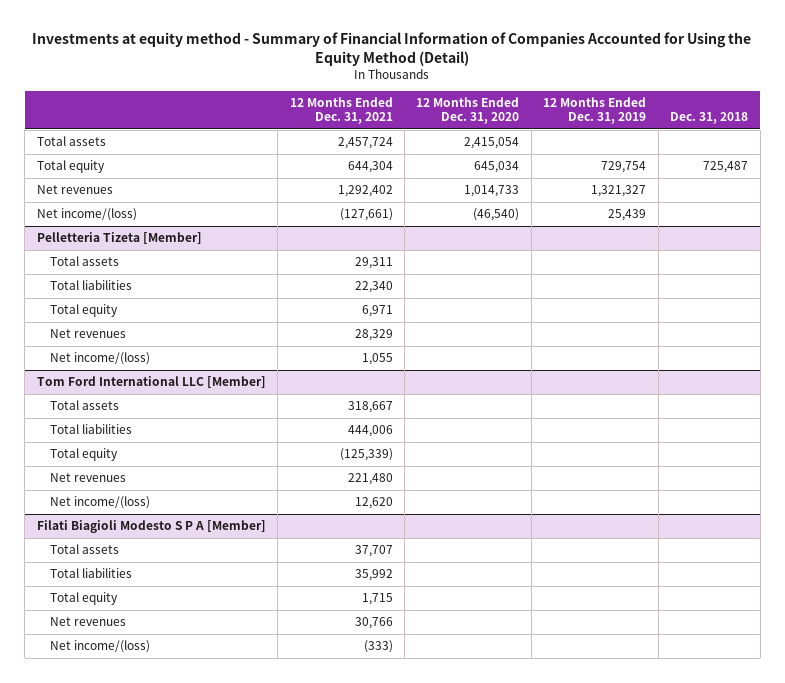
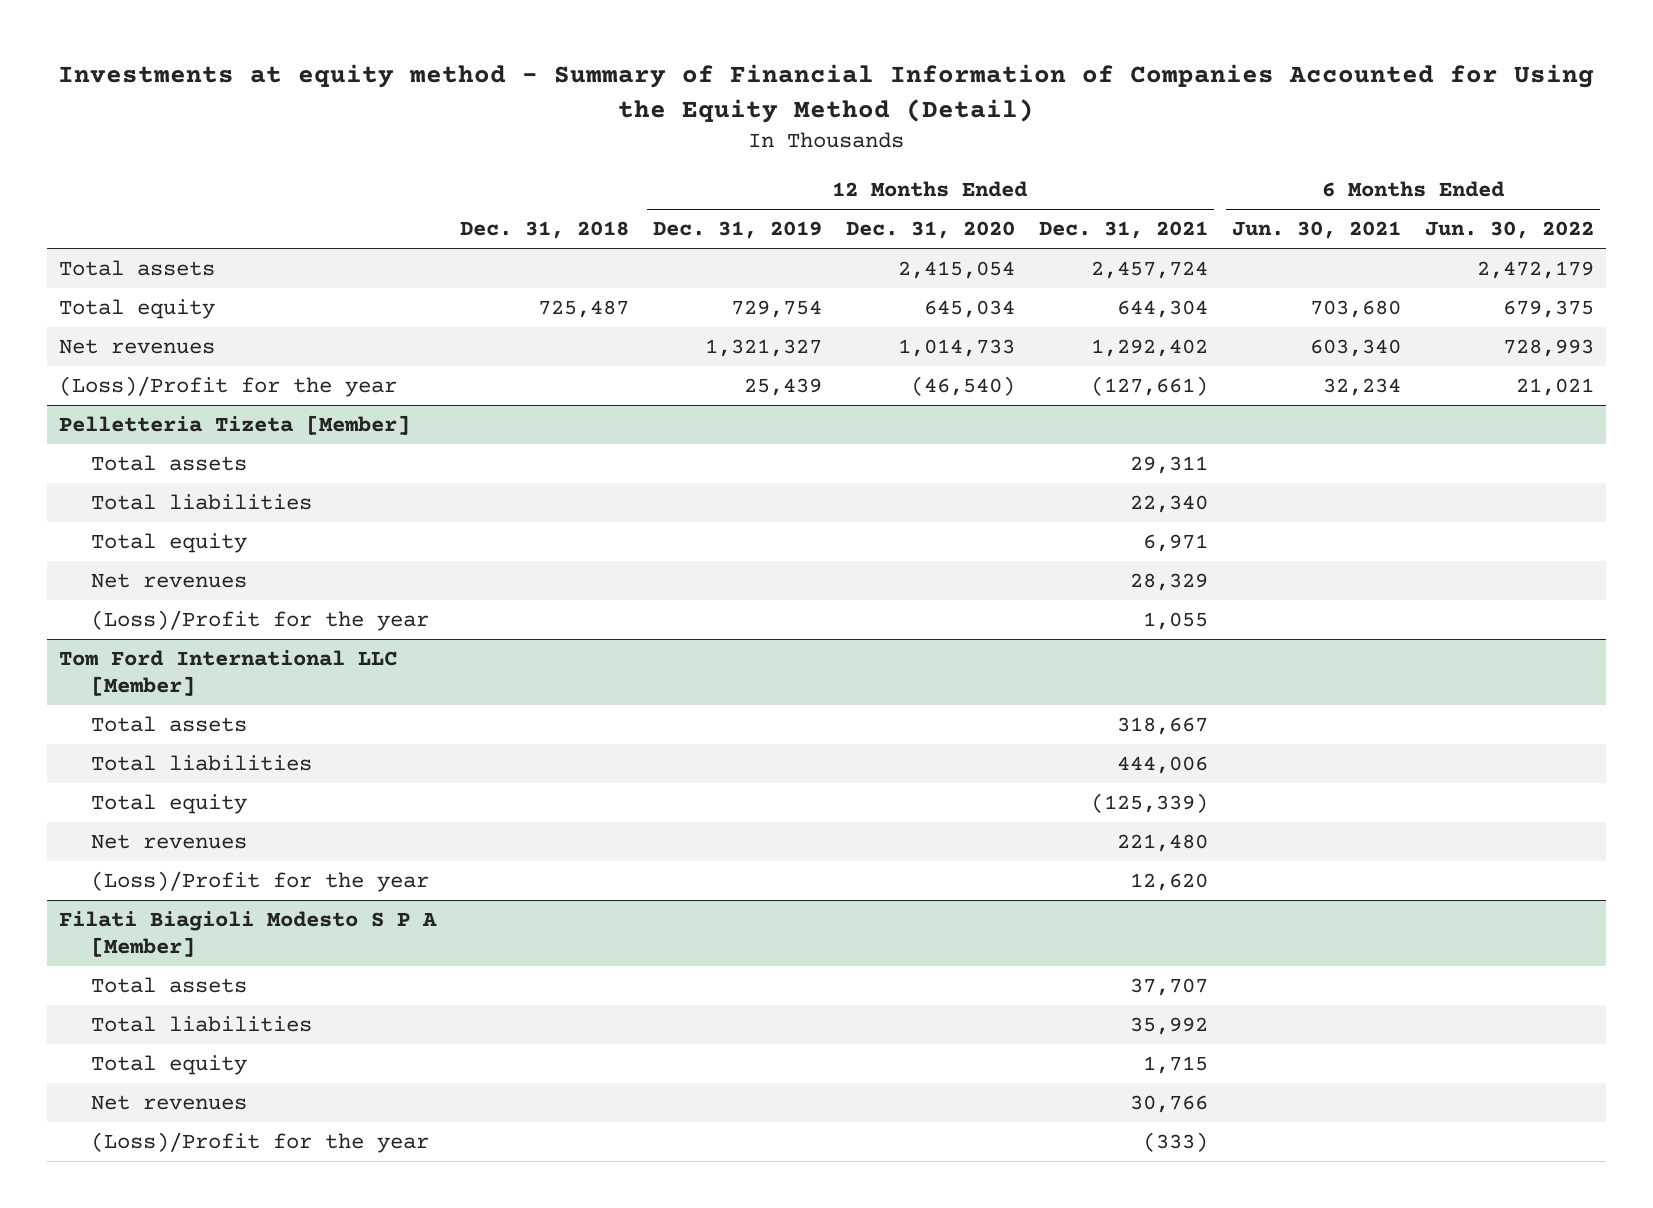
- | 12 Months Ended Dec. 31, 2021 | 12 Months Ended Dec. 31, 2020 | 12 Months Ended Dec. 31, 2019 | Dec. 31, 2018
+ | Dec. 31, 2018 | 12 Months Ended Dec. 31, 2019 | 12 Months Ended Dec. 31, 2020 | 12 Months Ended Dec. 31, 2021 | 6 Months Ended Jun. 30, 2021 | 6 Months Ended Jun. 30, 2022
- Net income/(loss) | (127,661) | (46,540) | 25,439 |
+ (Loss)/Profit for the year | | 25,439 | (46,540) | (127,661) | 32,234 | 21,021
@ Pelletteria Tizeta [Member]
- Net income/(loss) | 1,055 | | |
+ (Loss)/Profit for the year | | | | 1,055 | |
@ Tom Ford International LLC [Member]
- Net income/(loss) | 12,620 | | |
+ (Loss)/Profit for the year | | | | 12,620 | |
@ Filati Biagioli Modesto S P A [Member]
- Net income/(loss) | (333) | | |
+ (Loss)/Profit for the year | | | | (333) | |

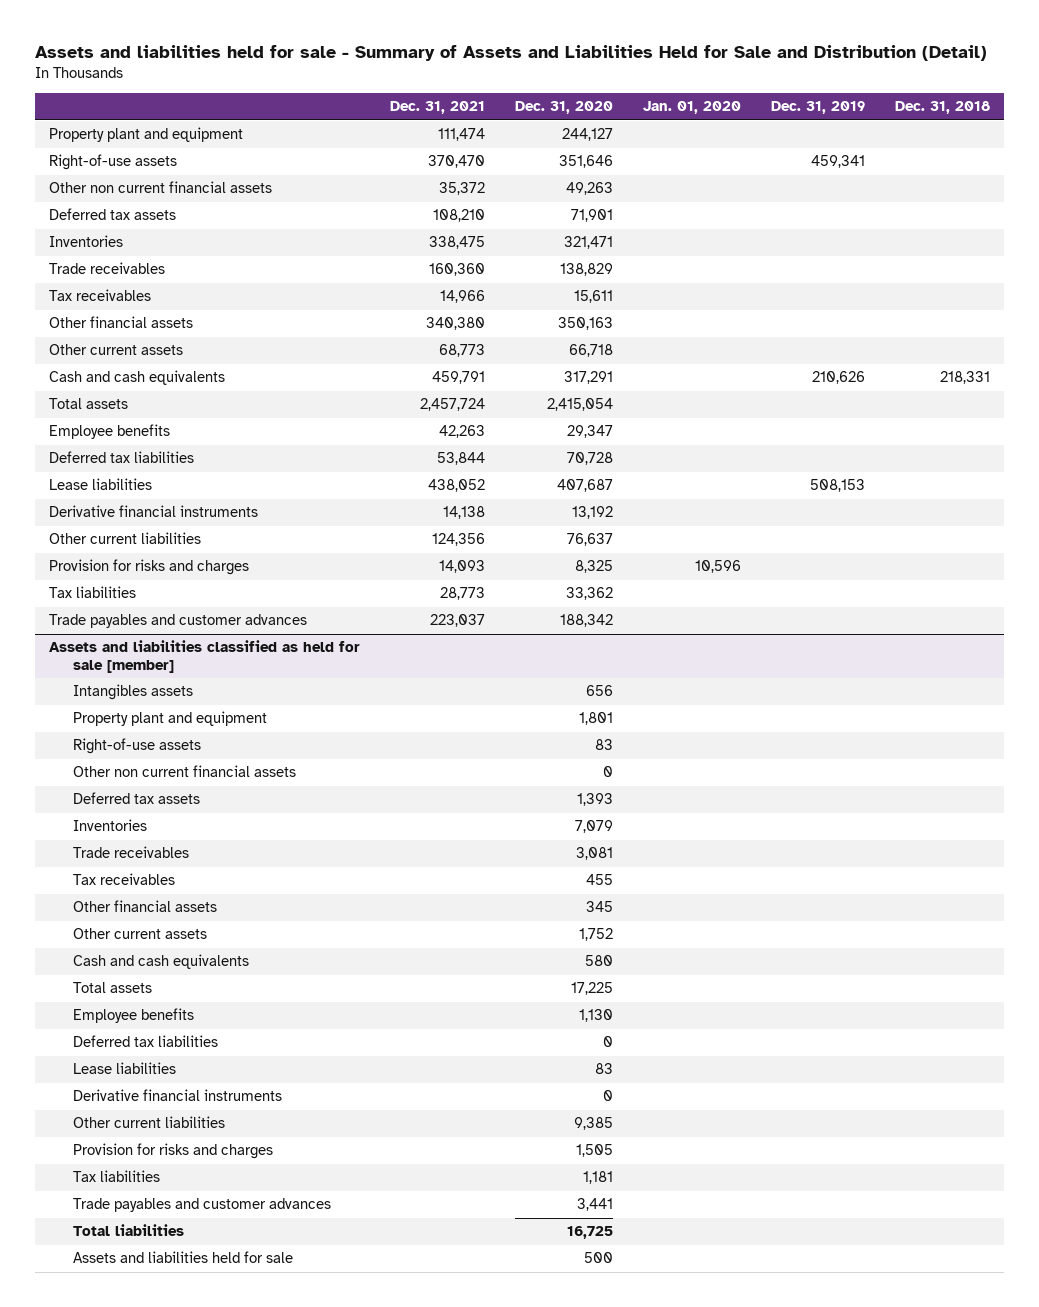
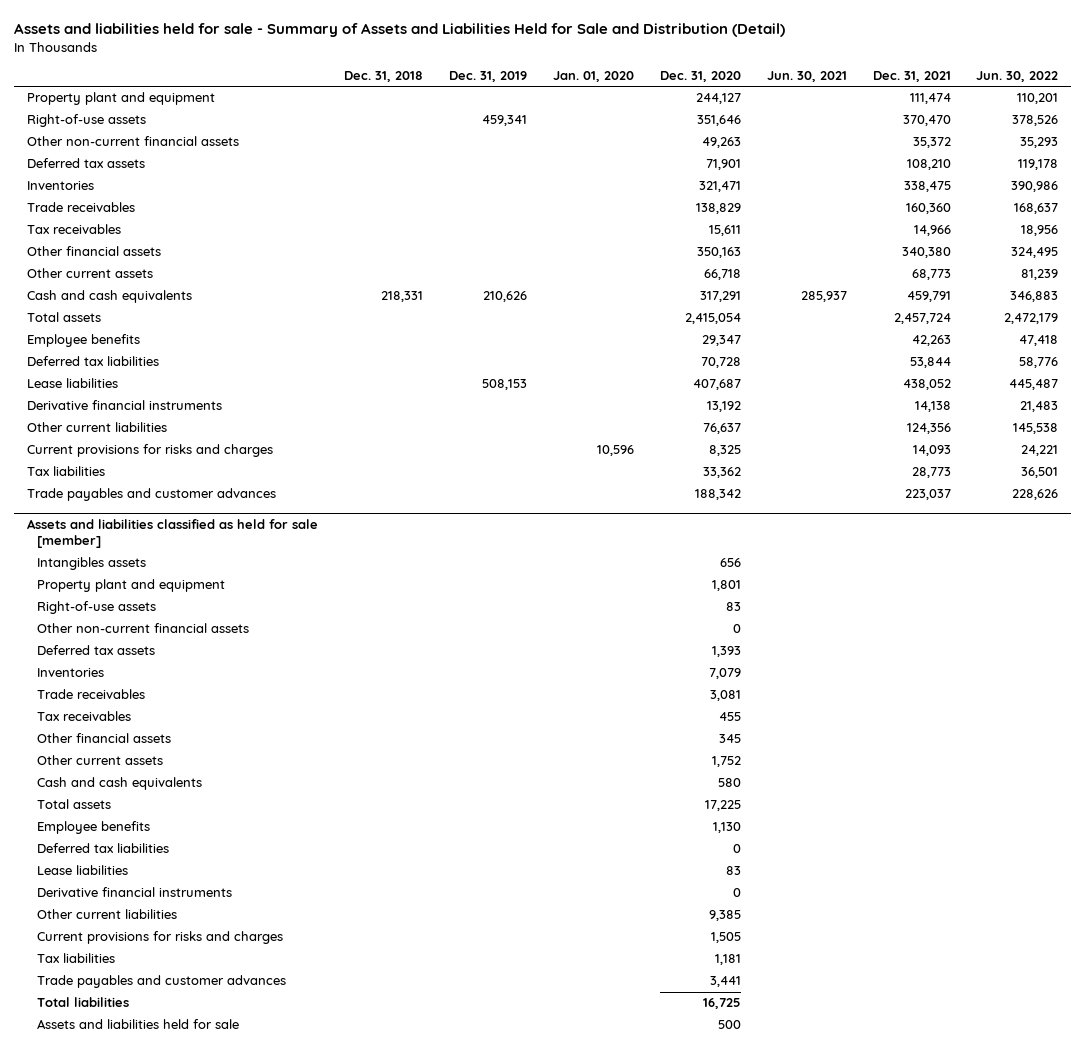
- | Dec. 31, 2021 | Dec. 31, 2020 | Jan. 01, 2020 | Dec. 31, 2019 | Dec. 31, 2018
+ | Dec. 31, 2018 | Dec. 31, 2019 | Jan. 01, 2020 | Dec. 31, 2020 | Jun. 30, 2021 | Dec. 31, 2021 | Jun. 30, 2022
- Other non current financial assets | 35,372 | 49,263 | | |
+ Other non-current financial assets | | | | 49,263 | | 35,372 | 35,293
- Provision for risks and charges | 14,093 | 8,325 | 10,596 | |
+ Current provisions for risks and charges | | | 10,596 | 8,325 | | 14,093 | 24,221
@ Assets and liabilities classified as held for sale [member]
- Other non current financial assets | | 0 | | |
+ Other non-current financial assets | | | | 0 | | |
- Provision for risks and charges | | 1,505 | | |
+ Current provisions for risks and charges | | | | 1,505 | | |

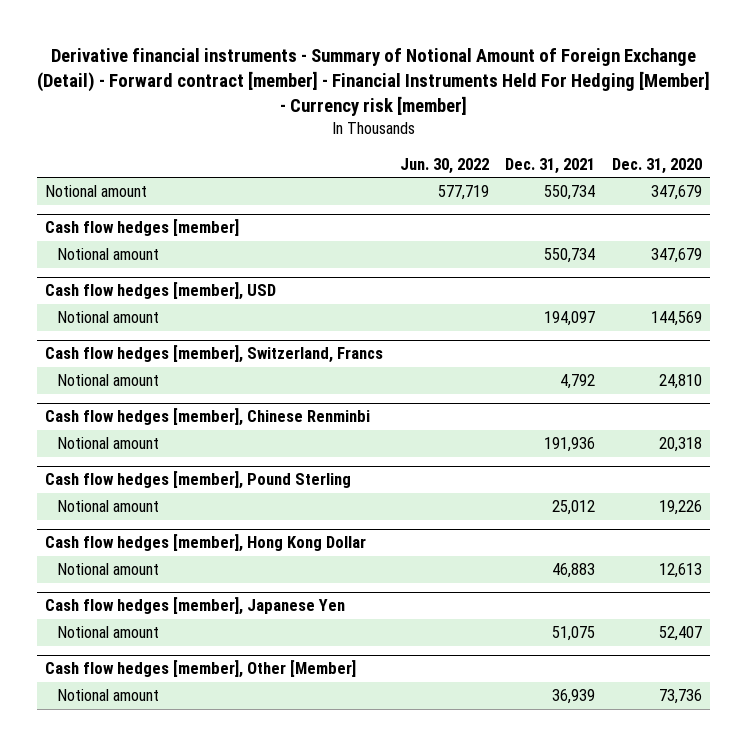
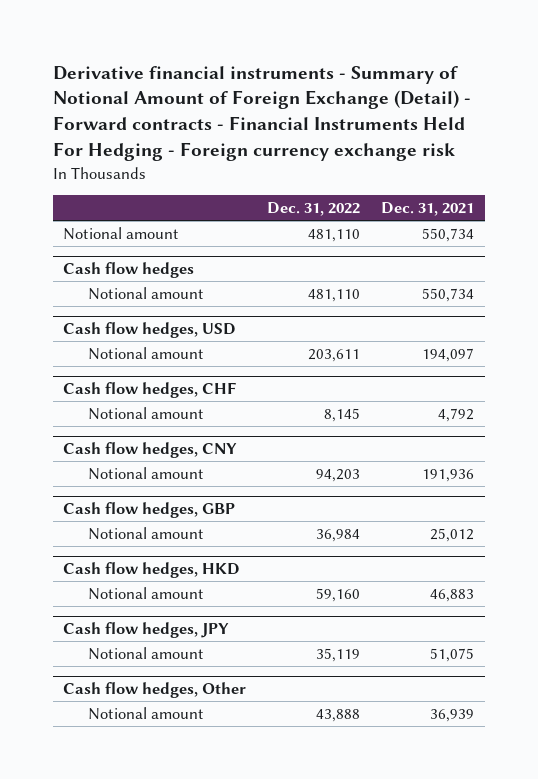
- Derivative financial instruments - Summary of Notional Amount of Foreign Exchange (Detail) - Forward contract [member] - Financial Instruments Held For Hedging [Member] - Currency risk [member]
+ Derivative financial instruments - Summary of Notional Amount of Foreign Exchange (Detail) - Forward contracts - Financial Instruments Held For Hedging - Foreign currency exchange risk
- | Jun. 30, 2022 | Dec. 31, 2021 | Dec. 31, 2020
+ | Dec. 31, 2022 | Dec. 31, 2021
- Cash flow hedges [member]
+ Cash flow hedges
- Cash flow hedges [member], USD
+ Cash flow hedges, USD
- Cash flow hedges [member], Switzerland, Francs
+ Cash flow hedges, CHF
- Cash flow hedges [member], Chinese Renminbi
+ Cash flow hedges, CNY
- Cash flow hedges [member], Pound Sterling
+ Cash flow hedges, GBP
- Cash flow hedges [member], Hong Kong Dollar
+ Cash flow hedges, HKD
- Cash flow hedges [member], Japanese Yen
+ Cash flow hedges, JPY
- Cash flow hedges [member], Other [Member]
+ Cash flow hedges, Other

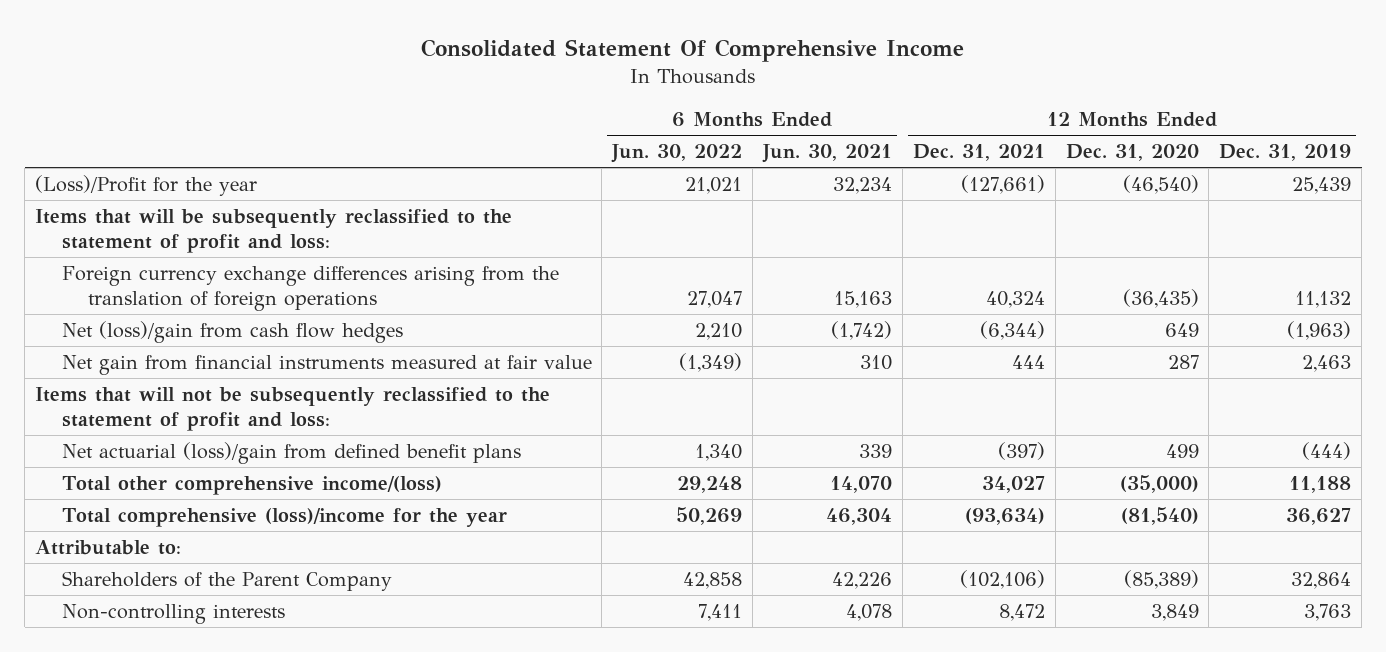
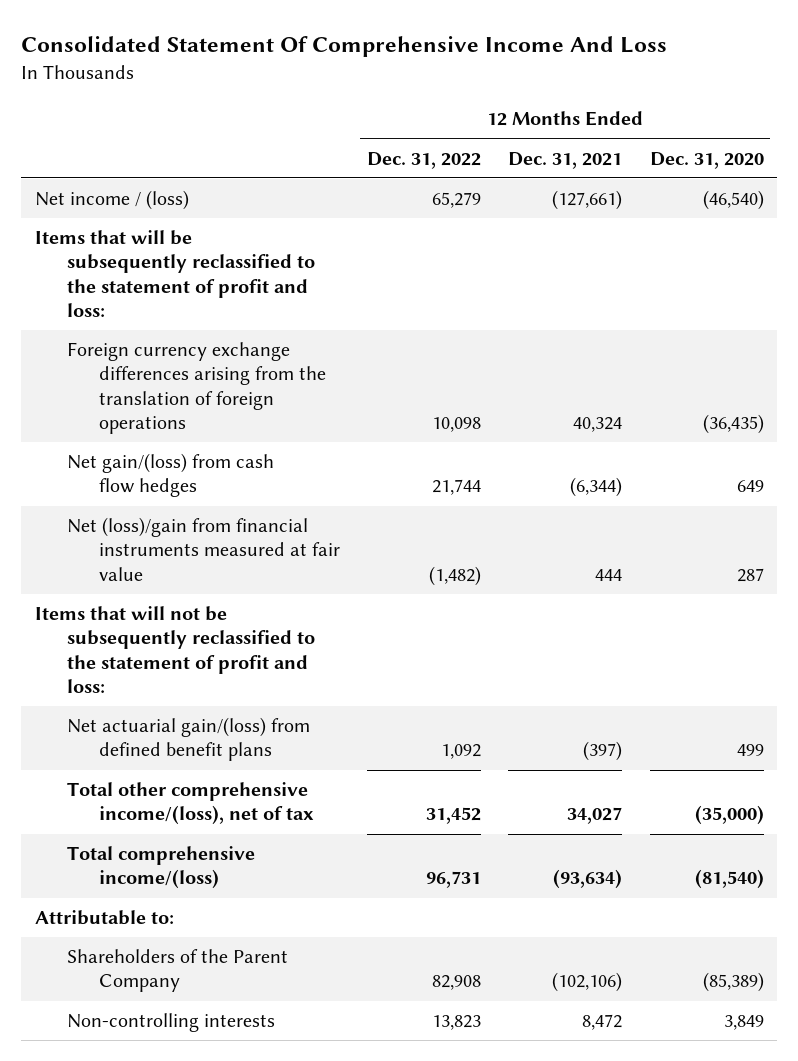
- Consolidated Statement Of Comprehensive Income
+ Consolidated Statement Of Comprehensive Income And Loss
- | 6 Months Ended Jun. 30, 2022 | 6 Months Ended Jun. 30, 2021 | 12 Months Ended Dec. 31, 2021 | 12 Months Ended Dec. 31, 2020 | 12 Months Ended Dec. 31, 2019
+ | 12 Months Ended Dec. 31, 2022 | 12 Months Ended Dec. 31, 2021 | 12 Months Ended Dec. 31, 2020
- (Loss)/Profit for the year | 21,021 | 32,234 | (127,661) | (46,540) | 25,439
+ Net income / (loss) | 65,279 | (127,661) | (46,540)
- Net (loss)/gain from cash flow hedges | 2,210 | (1,742) | (6,344) | 649 | (1,963)
- Net gain from financial instruments measured at fair value | (1,349) | 310 | 444 | 287 | 2,463
+ Net gain/(loss) from cash flow hedges | 21,744 | (6,344) | 649
+ Net (loss)/gain from financial instruments measured at fair value | (1,482) | 444 | 287
- Net actuarial (loss)/gain from defined benefit plans | 1,340 | 339 | (397) | 499 | (444)
- Total other comprehensive income/(loss) | 29,248 | 14,070 | 34,027 | (35,000) | 11,188
- Total comprehensive (loss)/income for the year | 50,269 | 46,304 | (93,634) | (81,540) | 36,627
+ Net actuarial gain/(loss) from defined benefit plans | 1,092 | (397) | 499
+ Total other comprehensive income/(loss), net of tax | 31,452 | 34,027 | (35,000)
+ Total comprehensive income/(loss) | 96,731 | (93,634) | (81,540)

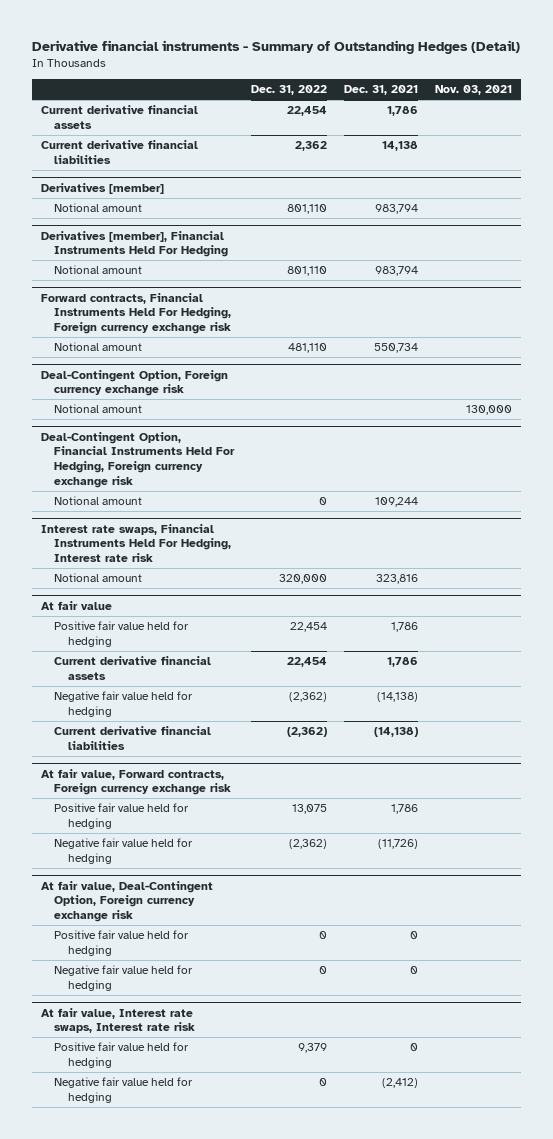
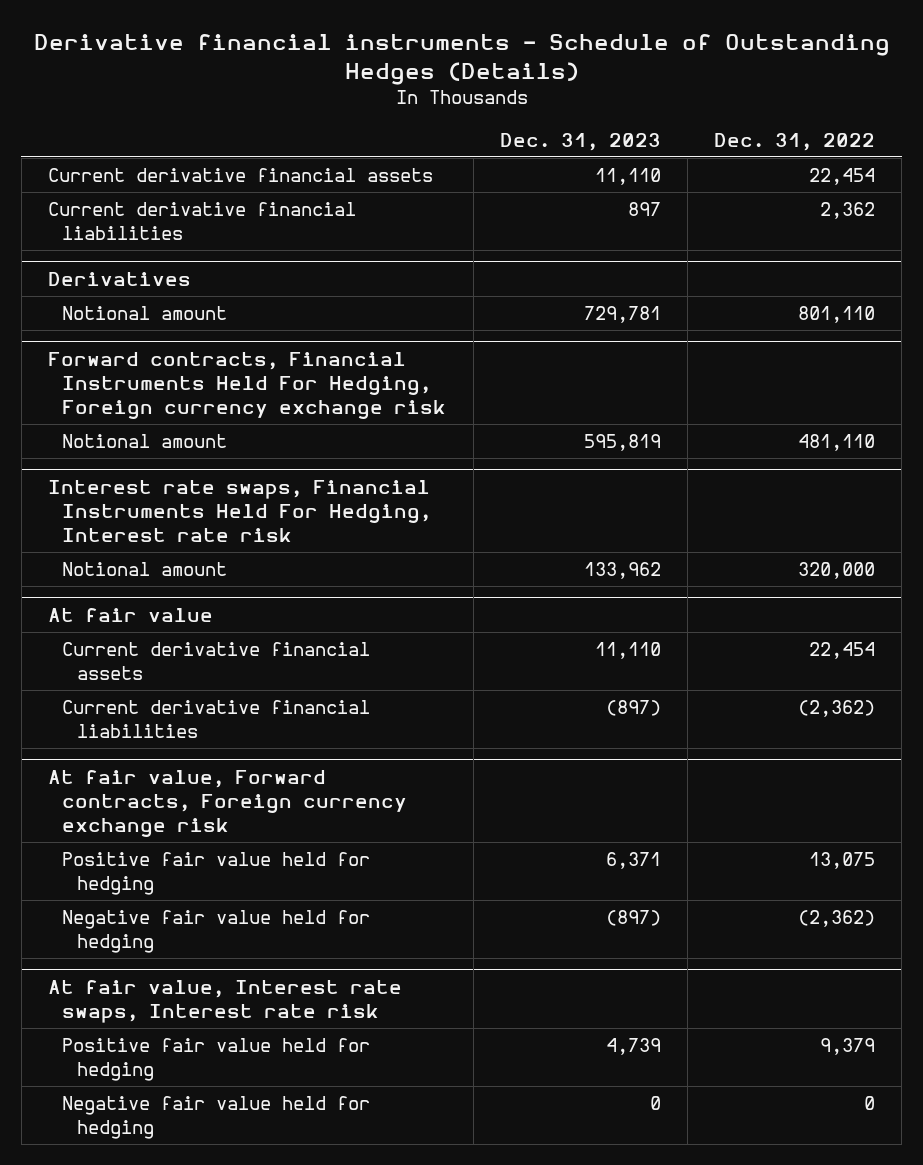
- Derivative financial instruments - Summary of Outstanding Hedges (Detail)
+ Derivative financial instruments - Schedule of Outstanding Hedges (Details)
- | Dec. 31, 2022 | Dec. 31, 2021 | Nov. 03, 2021
+ | Dec. 31, 2023 | Dec. 31, 2022
- Derivatives [member]
- Notional amount | 801,110 | 983,794 |
- Derivatives [member], Financial Instruments Held For Hedging
+ Derivatives
- Deal-Contingent Option, Foreign currency exchange risk
- Notional amount | | | 130,000
- Deal-Contingent Option, Financial Instruments Held For Hedging, Foreign currency exchange risk
- Notional amount | 0 | 109,244 |
@ At fair value
- Positive fair value held for hedging | 22,454 | 1,786 |
- Negative fair value held for hedging | (2,362) | (14,138) |
- At fair value, Deal-Contingent Option, Foreign currency exchange risk
- Positive fair value held for hedging | 0 | 0 |
- Negative fair value held for hedging | 0 | 0 |

